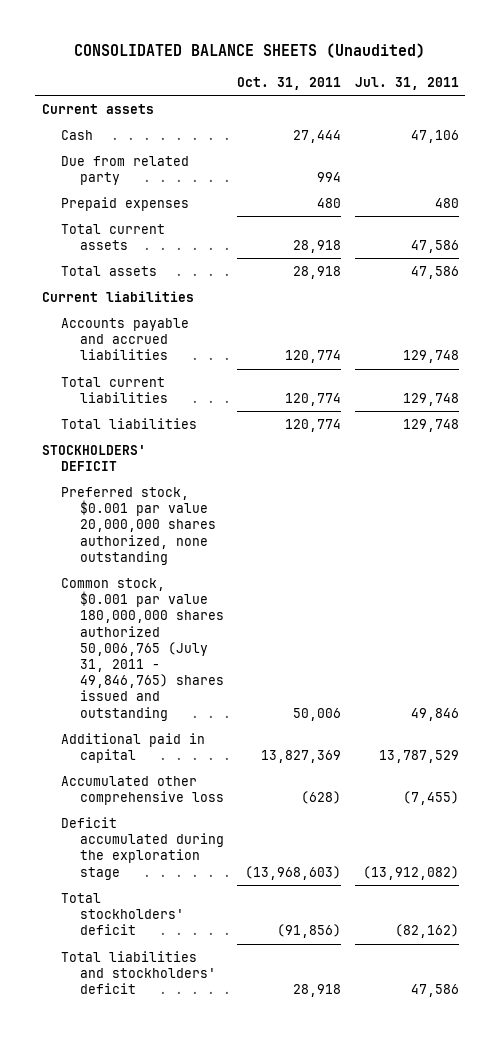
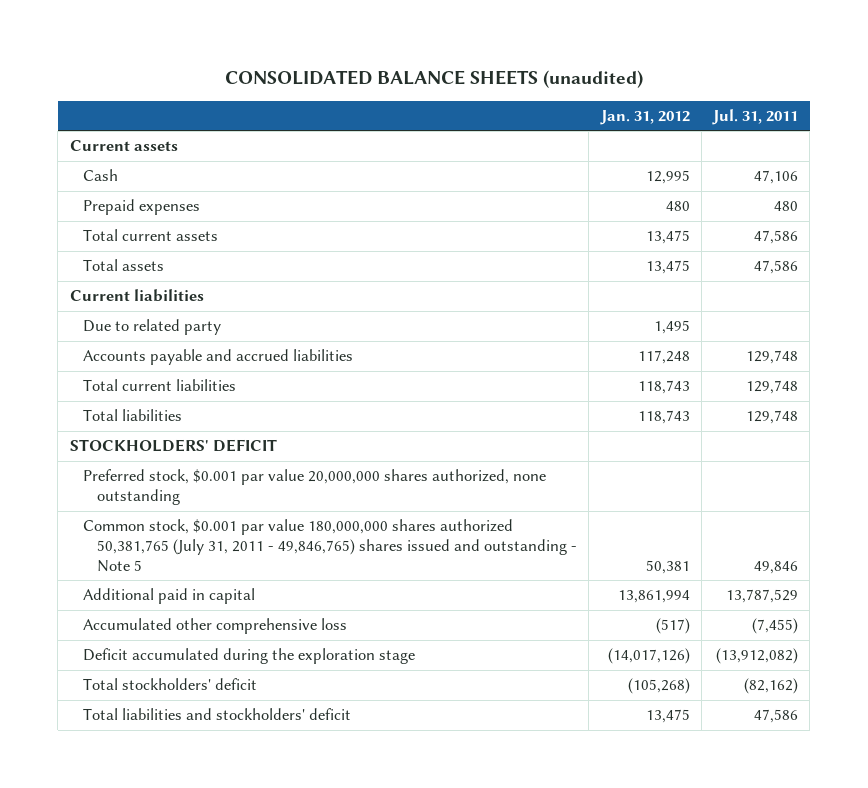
- CONSOLIDATED BALANCE SHEETS (Unaudited)
+ CONSOLIDATED BALANCE SHEETS (unaudited)
- | Oct. 31, 2011 | Jul. 31, 2011
+ | Jan. 31, 2012 | Jul. 31, 2011
- Due from related party | 994 |
+ Due to related party | 1,495 |
- Common stock, $0.001 par value 180,000,000 shares authorized 50,006,765 (July 31, 2011 - 49,846,765) shares issued and outstanding | 50,006 | 49,846
+ Common stock, $0.001 par value 180,000,000 shares authorized 50,381,765 (July 31, 2011 - 49,846,765) shares issued and outstanding - Note 5 | 50,381 | 49,846

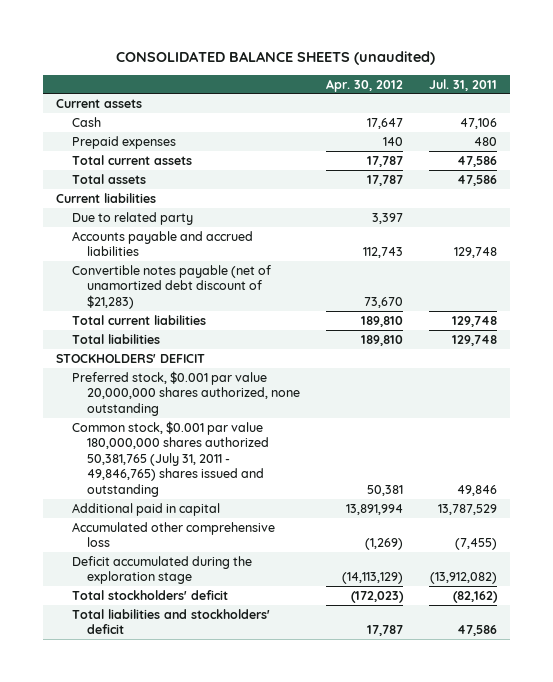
- | Jan. 31, 2012 | Jul. 31, 2011
+ | Apr. 30, 2012 | Jul. 31, 2011
+ Convertible notes payable (net of unamortized debt discount of $21,283) | 73,670 |
- Common stock, $0.001 par value 180,000,000 shares authorized 50,381,765 (July 31, 2011 - 49,846,765) shares issued and outstanding - Note 5 | 50,381 | 49,846
+ Common stock, $0.001 par value 180,000,000 shares authorized 50,381,765 (July 31, 2011 - 49,846,765) shares issued and outstanding | 50,381 | 49,846

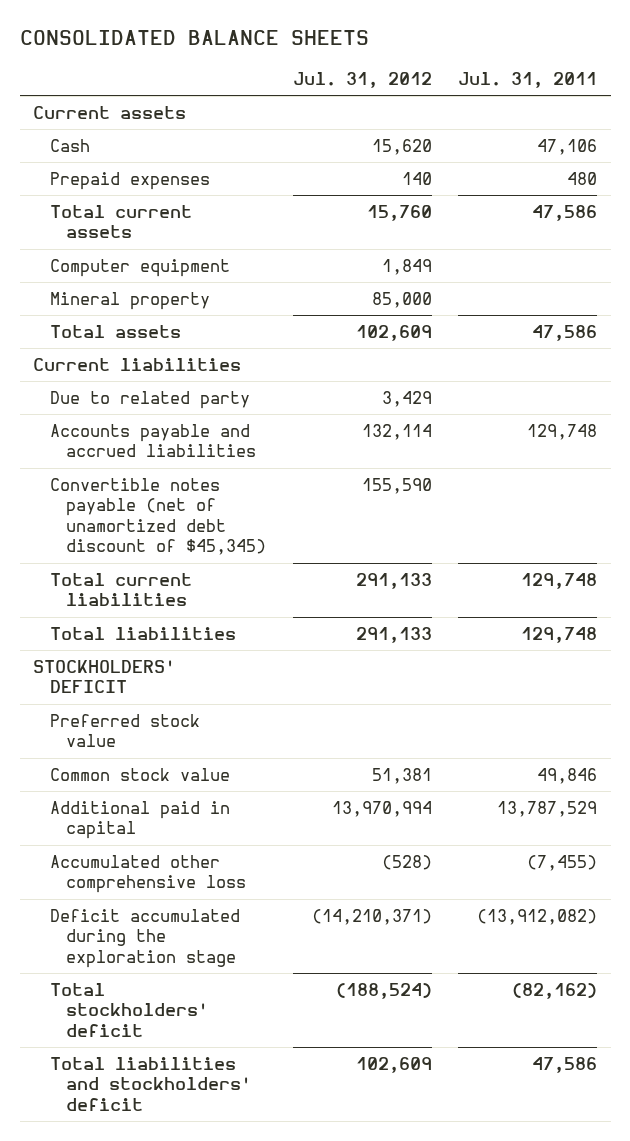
- CONSOLIDATED BALANCE SHEETS (unaudited)
+ CONSOLIDATED BALANCE SHEETS
- | Apr. 30, 2012 | Jul. 31, 2011
+ | Jul. 31, 2012 | Jul. 31, 2011
+ Computer equipment | 1,849 |
+ Mineral property | 85,000 |
- Convertible notes payable (net of unamortized debt discount of $21,283) | 73,670 |
+ Convertible notes payable (net of unamortized debt discount of $45,345) | 155,590 |
- Preferred stock, $0.001 par value 20,000,000 shares authorized, none outstanding
- Common stock, $0.001 par value 180,000,000 shares authorized 50,381,765 (July 31, 2011 - 49,846,765) shares issued and outstanding | 50,381 | 49,846
+ Preferred stock value
+ Common stock value | 51,381 | 49,846

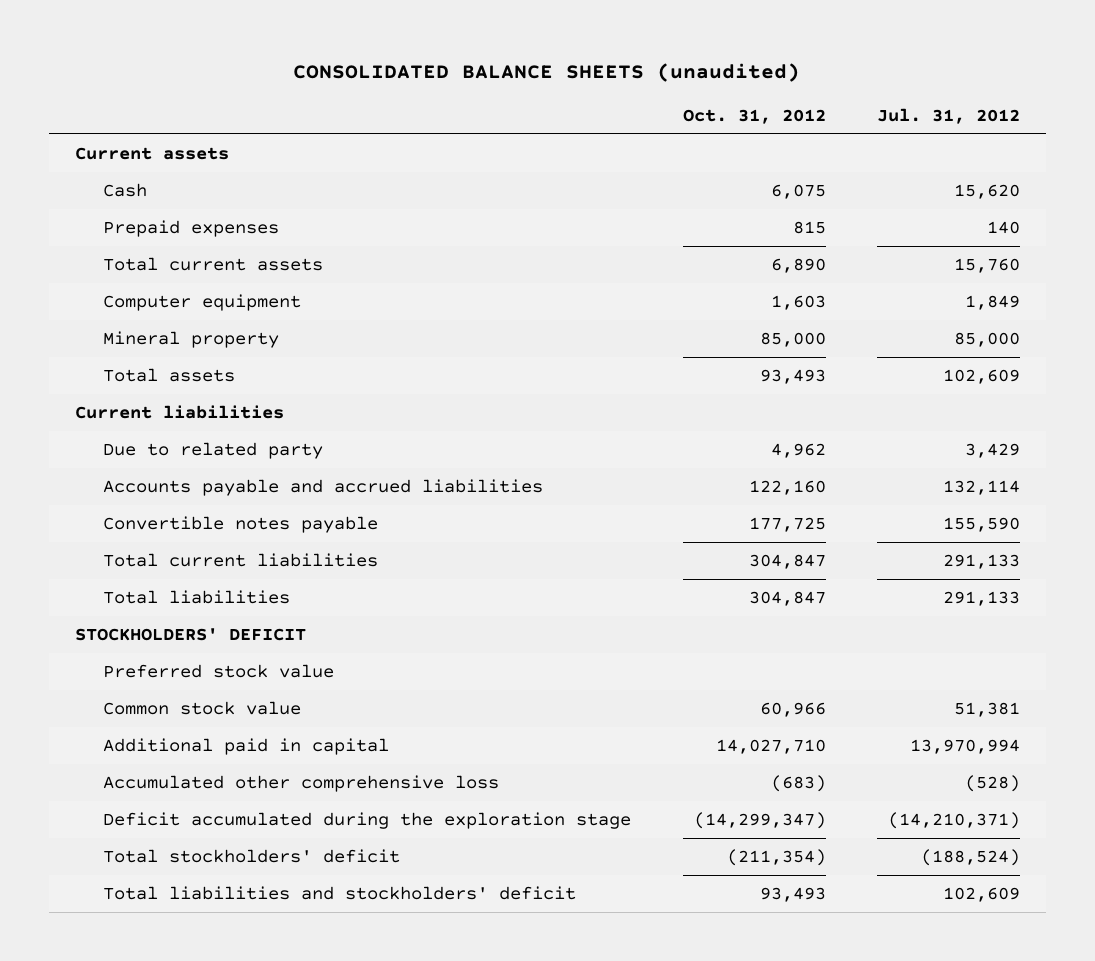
- CONSOLIDATED BALANCE SHEETS
+ CONSOLIDATED BALANCE SHEETS (unaudited)
- | Jul. 31, 2012 | Jul. 31, 2011
+ | Oct. 31, 2012 | Jul. 31, 2012
- Convertible notes payable (net of unamortized debt discount of $45,345) | 155,590 |
+ Convertible notes payable | 177,725 | 155,590

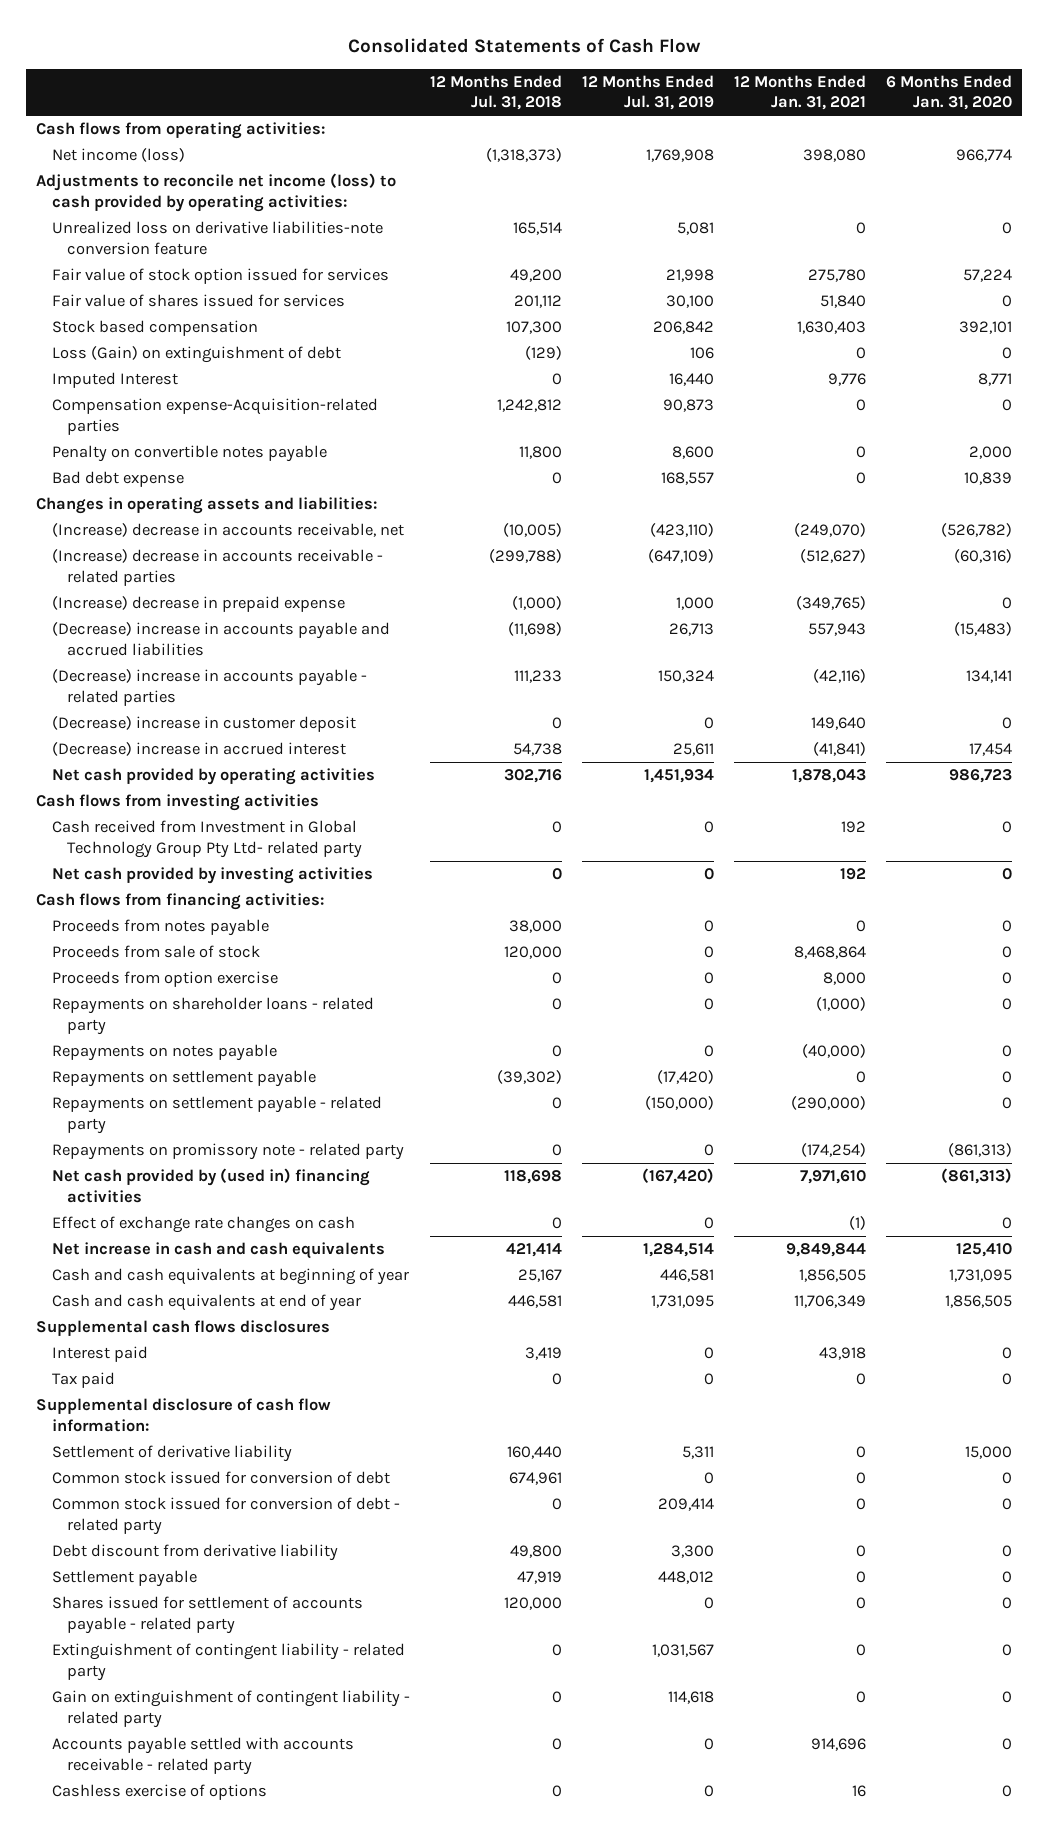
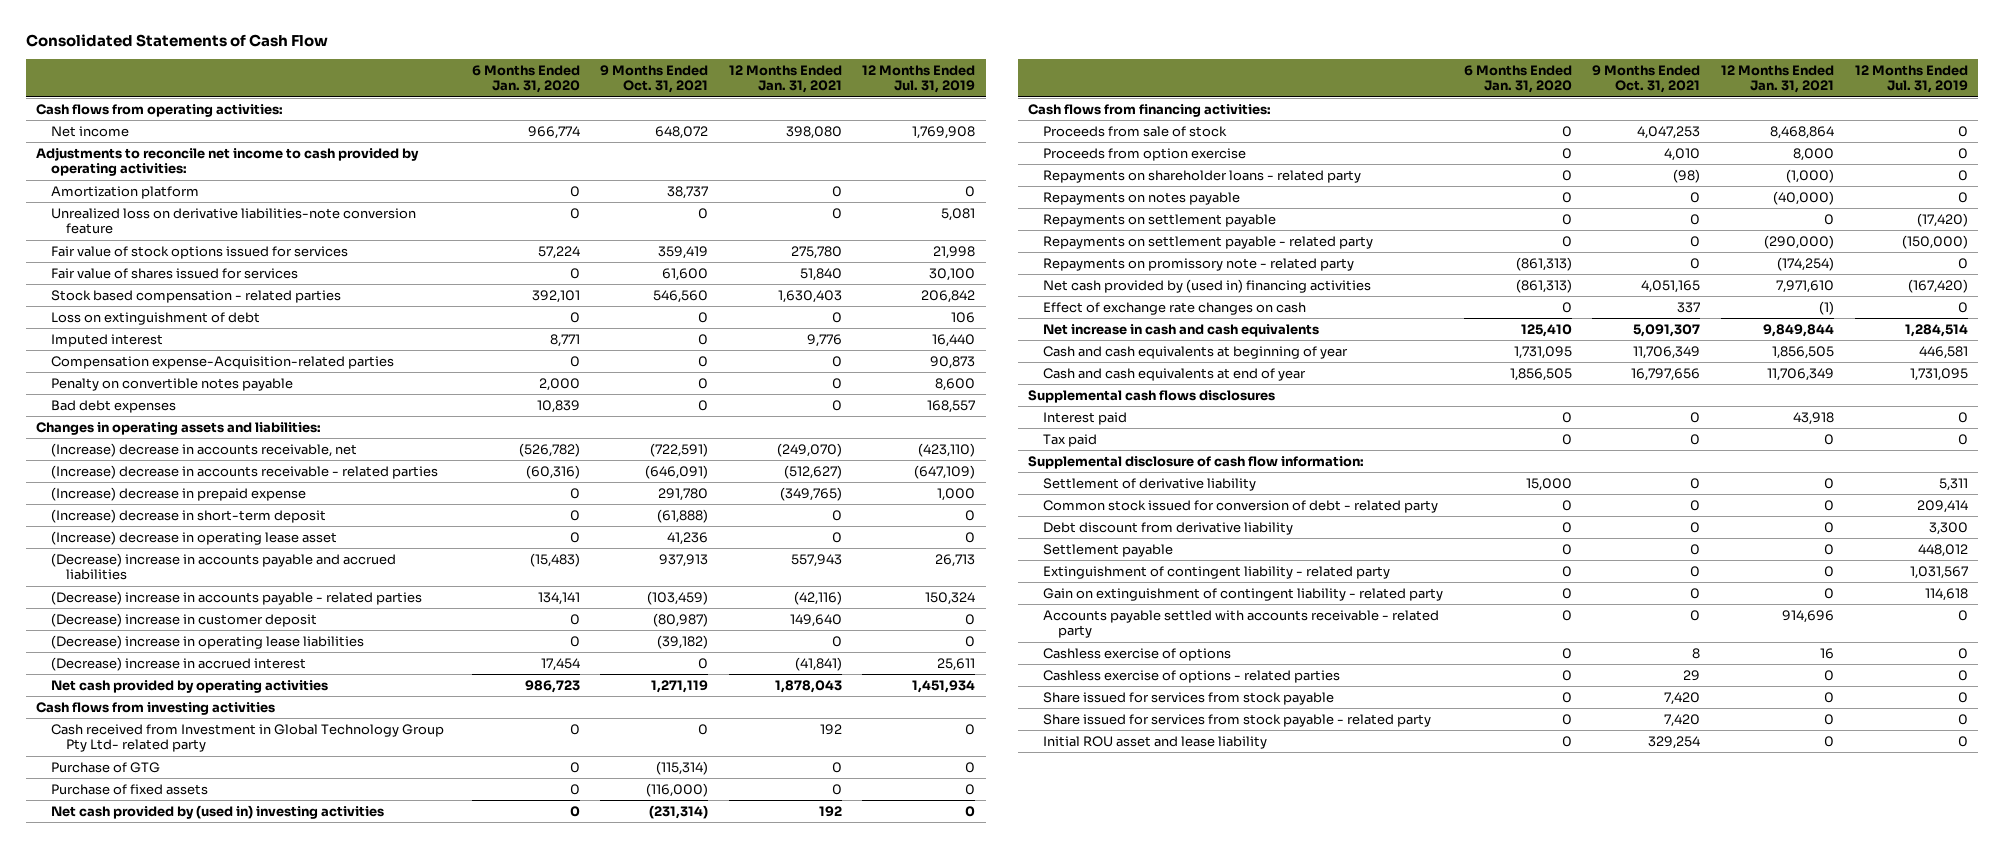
- | 12 Months Ended Jul. 31, 2018 | 12 Months Ended Jul. 31, 2019 | 12 Months Ended Jan. 31, 2021 | 6 Months Ended Jan. 31, 2020
+ | 6 Months Ended Jan. 31, 2020 | 9 Months Ended Oct. 31, 2021 | 12 Months Ended Jan. 31, 2021 | 12 Months Ended Jul. 31, 2019
- Net income (loss) | (1,318,373) | 1,769,908 | 398,080 | 966,774
- Adjustments to reconcile net income (loss) to cash provided by operating activities:
+ Net income | 966,774 | 648,072 | 398,080 | 1,769,908
+ Adjustments to reconcile net income to cash provided by operating activities:
+ Amortization platform | 0 | 38,737 | 0 | 0
- Fair value of stock option issued for services | 49,200 | 21,998 | 275,780 | 57,224
+ Fair value of stock options issued for services | 57,224 | 359,419 | 275,780 | 21,998
- Stock based compensation | 107,300 | 206,842 | 1,630,403 | 392,101
- Loss (Gain) on extinguishment of debt | (129) | 106 | 0 | 0
- Imputed Interest | 0 | 16,440 | 9,776 | 8,771
+ Stock based compensation - related parties | 392,101 | 546,560 | 1,630,403 | 206,842
+ Loss on extinguishment of debt | 0 | 0 | 0 | 106
+ Imputed interest | 8,771 | 0 | 9,776 | 16,440
- Bad debt expense | 0 | 168,557 | 0 | 10,839
+ Bad debt expenses | 10,839 | 0 | 0 | 168,557
+ (Increase) decrease in short-term deposit | 0 | (61,888) | 0 | 0
+ (Increase) decrease in operating lease asset | 0 | 41,236 | 0 | 0
+ (Decrease) increase in operating lease liabilities | 0 | (39,182) | 0 | 0
- Net cash provided by investing activities | 0 | 0 | 192 | 0
+ Purchase of GTG | 0 | (115,314) | 0 | 0
+ Purchase of fixed assets | 0 | (116,000) | 0 | 0
+ Net cash provided by (used in) investing activities | 0 | (231,314) | 192 | 0
- Proceeds from notes payable | 38,000 | 0 | 0 | 0
- Common stock issued for conversion of debt | 674,961 | 0 | 0 | 0
- Shares issued for settlement of accounts payable - related party | 120,000 | 0 | 0 | 0
+ Cashless exercise of options - related parties | 0 | 29 | 0 | 0
+ Share issued for services from stock payable | 0 | 7,420 | 0 | 0
+ Share issued for services from stock payable - related party | 0 | 7,420 | 0 | 0
+ Initial ROU asset and lease liability | 0 | 329,254 | 0 | 0

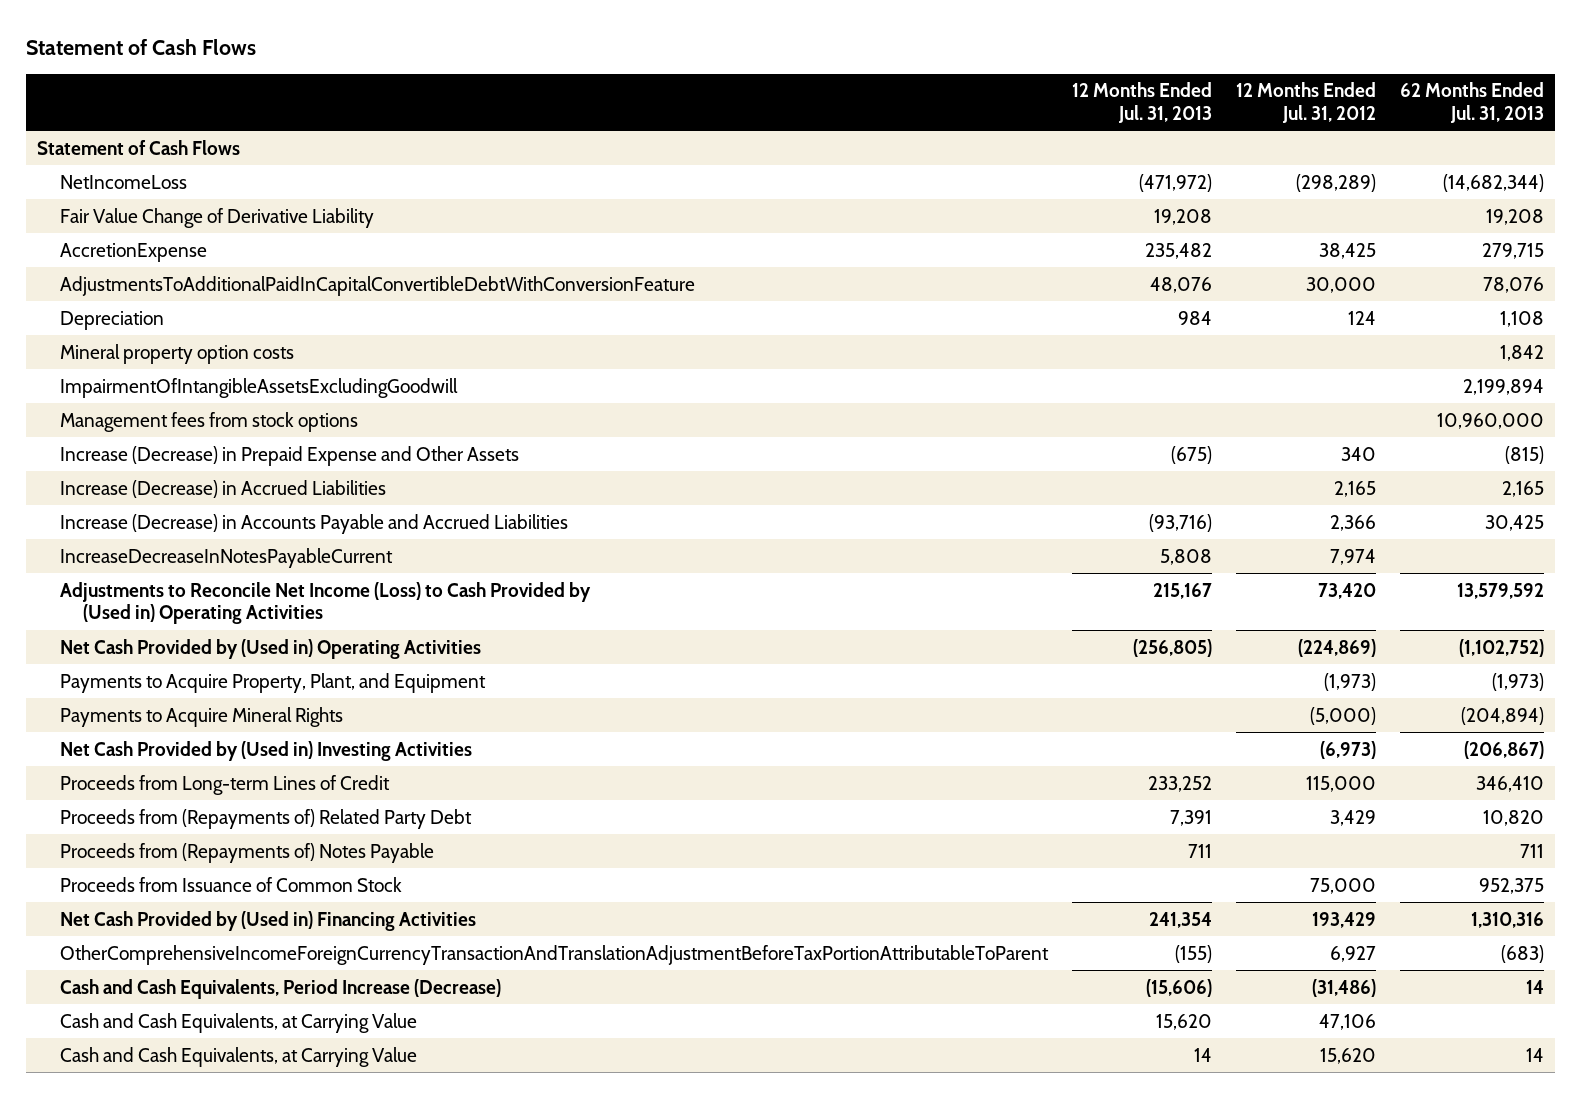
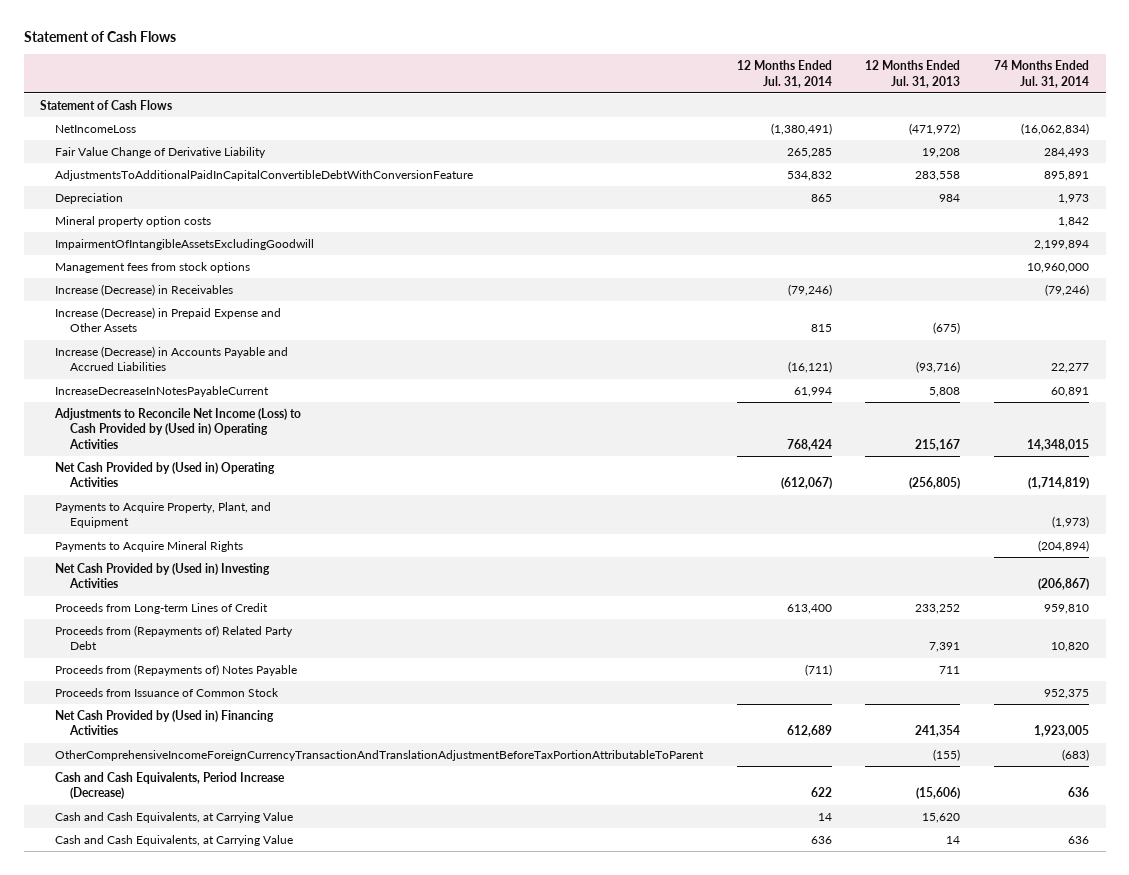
- | 12 Months Ended Jul. 31, 2013 | 12 Months Ended Jul. 31, 2012 | 62 Months Ended Jul. 31, 2013
+ | 12 Months Ended Jul. 31, 2014 | 12 Months Ended Jul. 31, 2013 | 74 Months Ended Jul. 31, 2014
- AccretionExpense | 235,482 | 38,425 | 279,715
- AdjustmentsToAdditionalPaidInCapitalConvertibleDebtWithConversionFeature | 48,076 | 30,000 | 78,076
+ AdjustmentsToAdditionalPaidInCapitalConvertibleDebtWithConversionFeature | 534,832 | 283,558 | 895,891
+ Increase (Decrease) in Receivables | (79,246) | | (79,246)
- Increase (Decrease) in Accrued Liabilities | | 2,165 | 2,165

